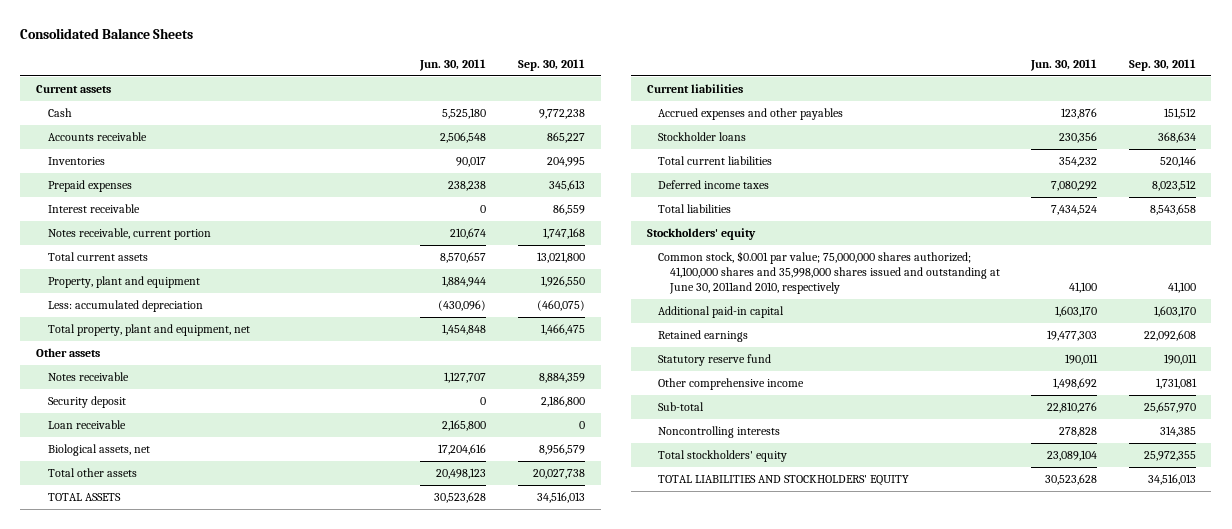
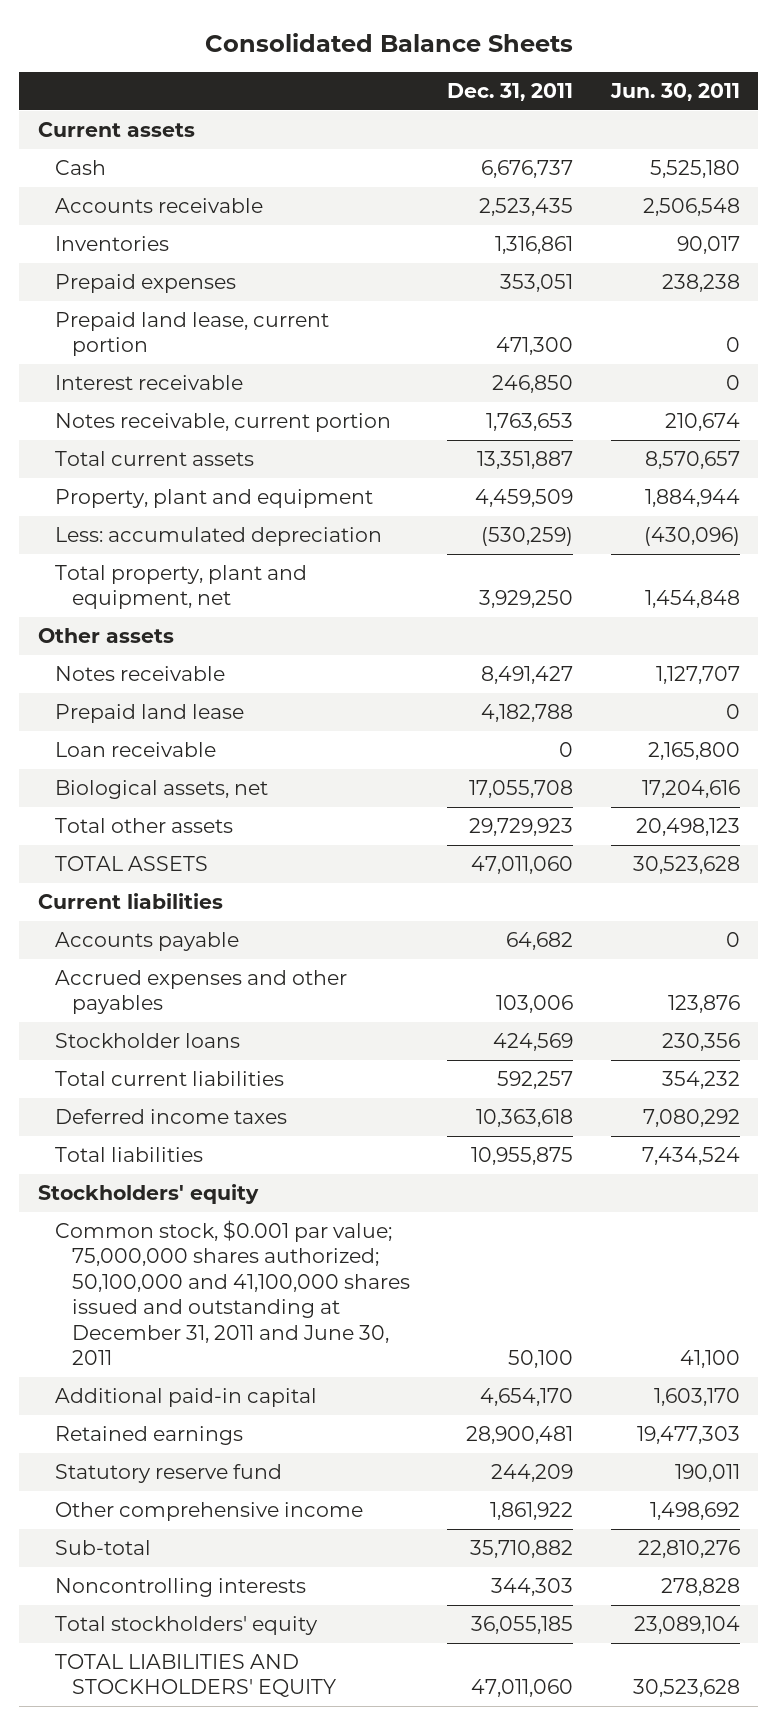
- | Jun. 30, 2011 | Sep. 30, 2011
+ | Dec. 31, 2011 | Jun. 30, 2011
+ Prepaid land lease, current portion | 471,300 | 0
- Security deposit | 0 | 2,186,800
+ Prepaid land lease | 4,182,788 | 0
+ Accounts payable | 64,682 | 0
- Common stock, $0.001 par value; 75,000,000 shares authorized; 41,100,000 shares and 35,998,000 shares issued and outstanding at June 30, 2011and 2010, respectively | 41,100 | 41,100
+ Common stock, $0.001 par value; 75,000,000 shares authorized; 50,100,000 and 41,100,000 shares issued and outstanding at December 31, 2011 and June 30, 2011 | 50,100 | 41,100

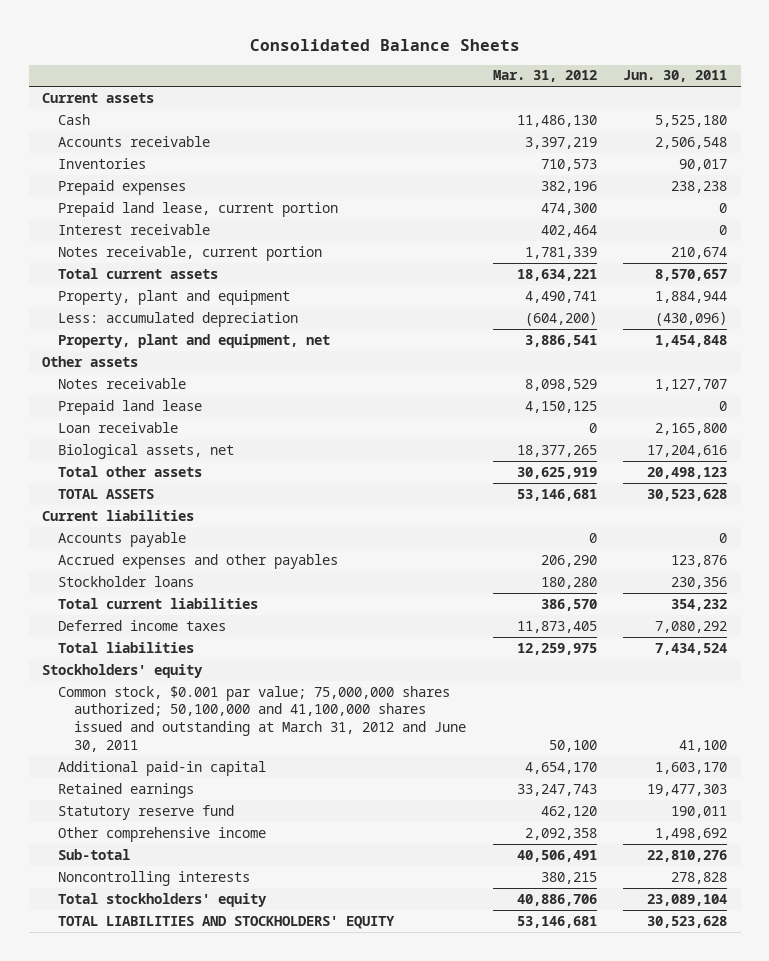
- | Dec. 31, 2011 | Jun. 30, 2011
+ | Mar. 31, 2012 | Jun. 30, 2011
- Total property, plant and equipment, net | 3,929,250 | 1,454,848
+ Property, plant and equipment, net | 3,886,541 | 1,454,848
- Common stock, $0.001 par value; 75,000,000 shares authorized; 50,100,000 and 41,100,000 shares issued and outstanding at December 31, 2011 and June 30, 2011 | 50,100 | 41,100
+ Common stock, $0.001 par value; 75,000,000 shares authorized; 50,100,000 and 41,100,000 shares issued and outstanding at March 31, 2012 and June 30, 2011 | 50,100 | 41,100

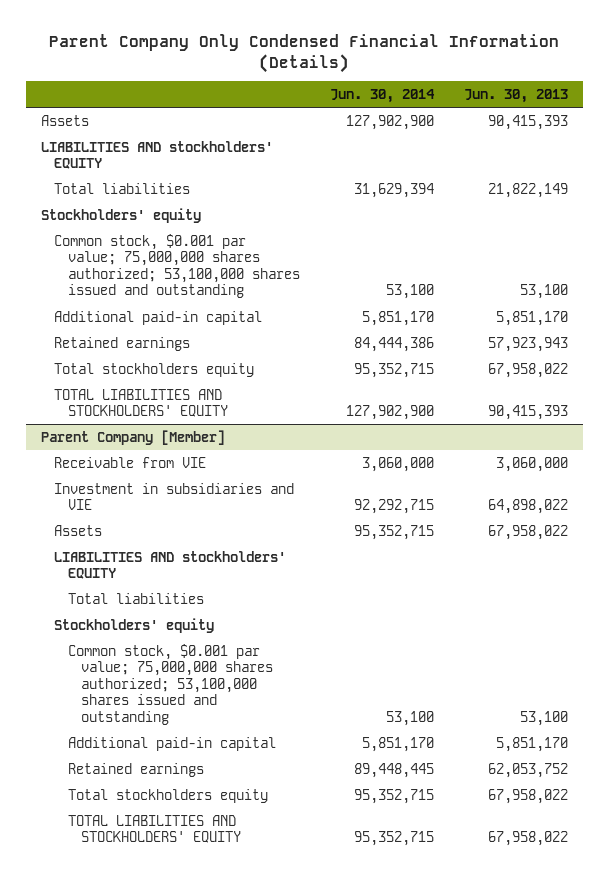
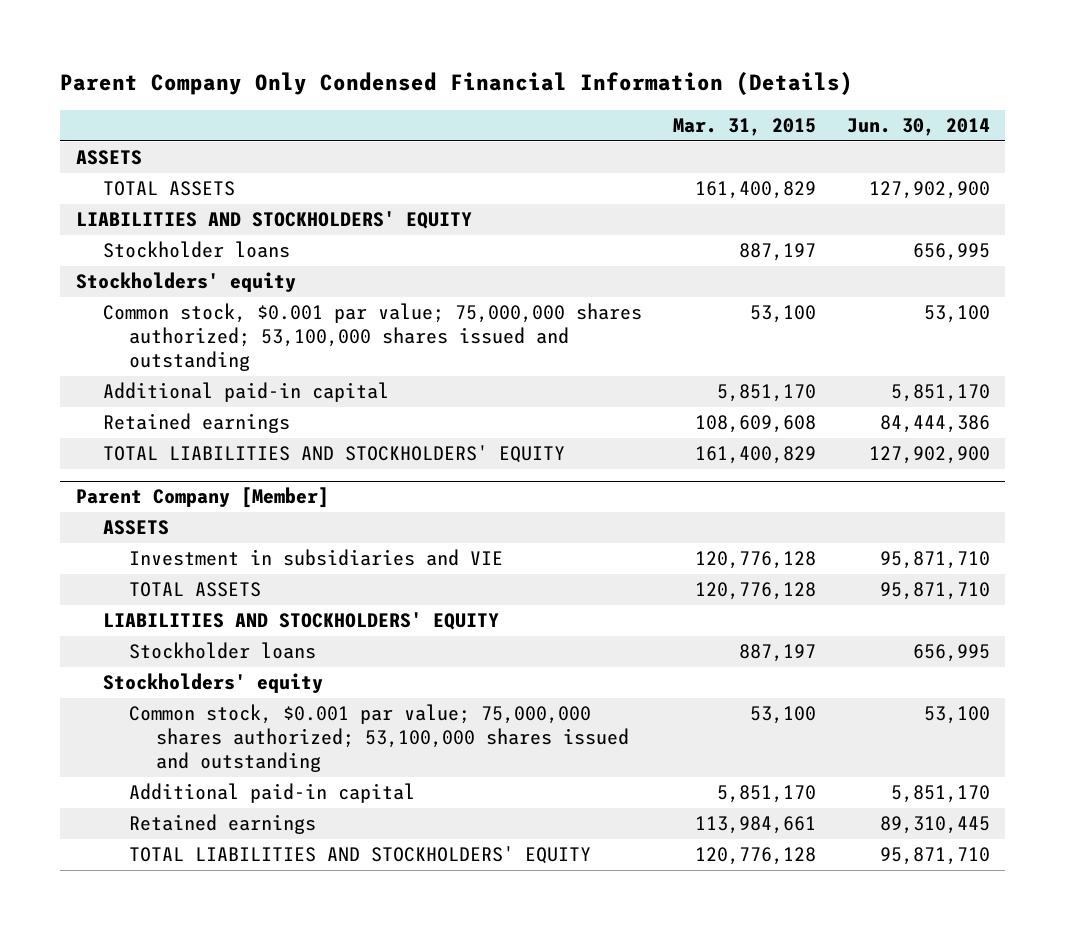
- | Jun. 30, 2014 | Jun. 30, 2013
+ | Mar. 31, 2015 | Jun. 30, 2014
- Assets | 127,902,900 | 90,415,393
- LIABILITIES AND stockholders' EQUITY
- Total liabilities | 31,629,394 | 21,822,149
+ ASSETS
+ TOTAL ASSETS | 161,400,829 | 127,902,900
+ LIABILITIES AND STOCKHOLDERS' EQUITY
+ Stockholder loans | 887,197 | 656,995
- Total stockholders equity | 95,352,715 | 67,958,022
@ Parent Company [Member]
- Receivable from VIE | 3,060,000 | 3,060,000
- Investment in subsidiaries and VIE | 92,292,715 | 64,898,022
- Assets | 95,352,715 | 67,958,022
- LIABILITIES AND stockholders' EQUITY
- Total liabilities
+ ASSETS
+ Investment in subsidiaries and VIE | 120,776,128 | 95,871,710
+ TOTAL ASSETS | 120,776,128 | 95,871,710
+ LIABILITIES AND STOCKHOLDERS' EQUITY
+ Stockholder loans | 887,197 | 656,995
- Retained earnings | 89,448,445 | 62,053,752
- Total stockholders equity | 95,352,715 | 67,958,022
- TOTAL LIABILITIES AND STOCKHOLDERS' EQUITY | 95,352,715 | 67,958,022
+ Retained earnings | 113,984,661 | 89,310,445
+ TOTAL LIABILITIES AND STOCKHOLDERS' EQUITY | 120,776,128 | 95,871,710

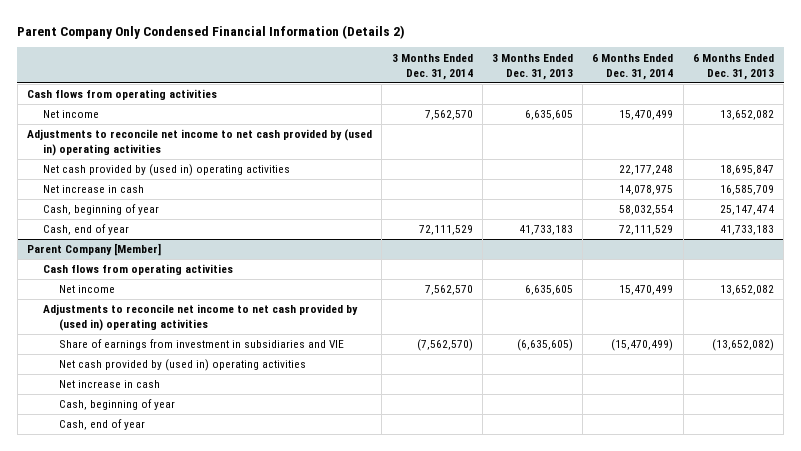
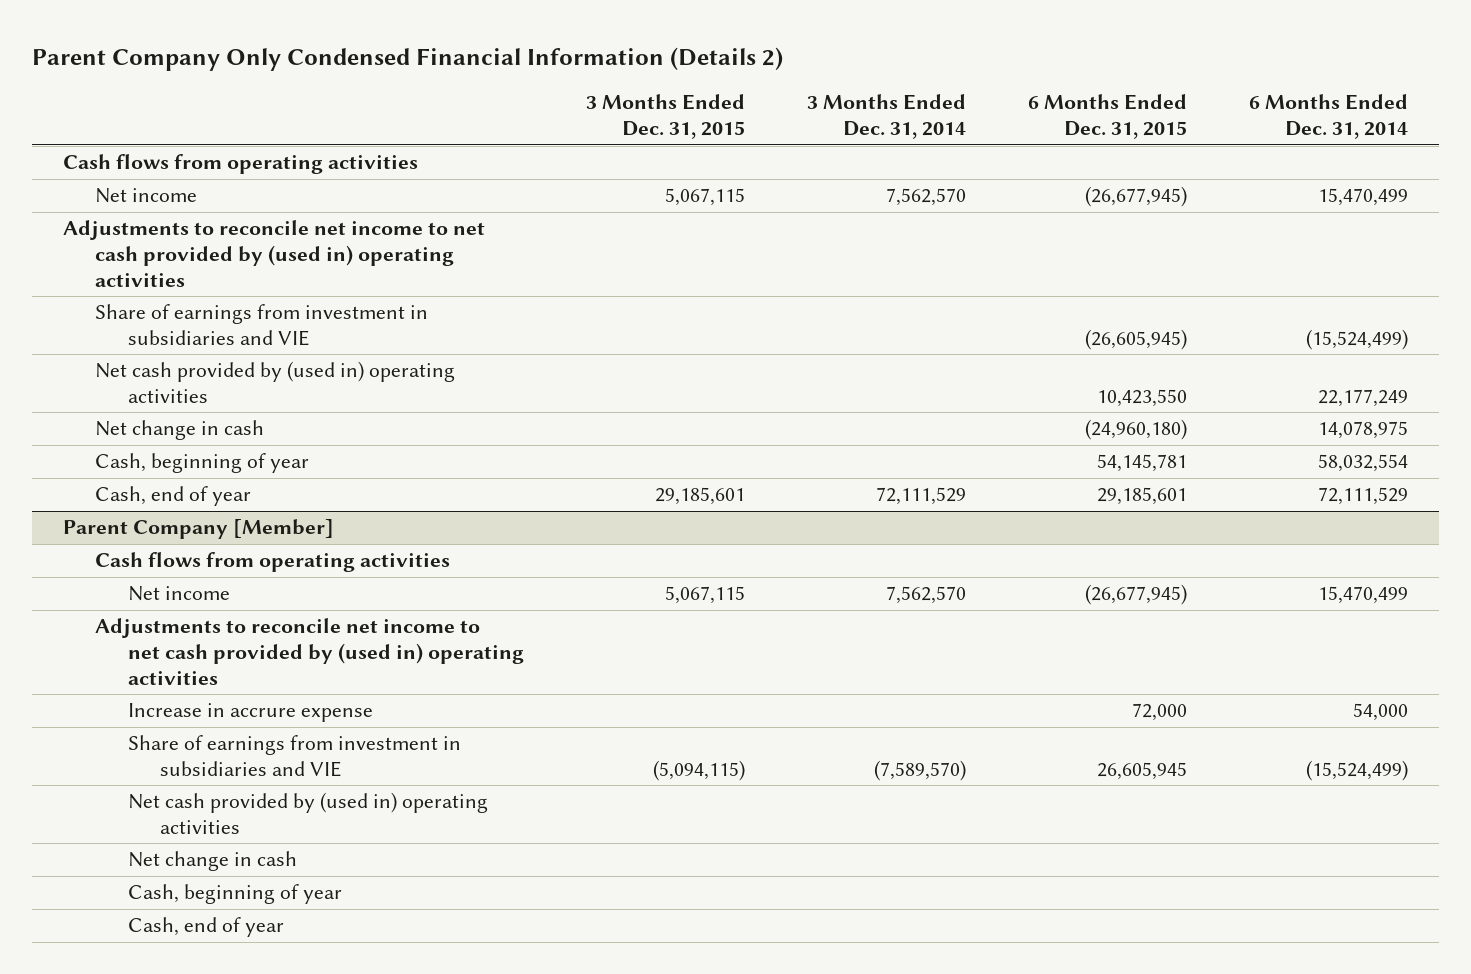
- | 3 Months Ended Dec. 31, 2014 | 3 Months Ended Dec. 31, 2013 | 6 Months Ended Dec. 31, 2014 | 6 Months Ended Dec. 31, 2013
+ | 3 Months Ended Dec. 31, 2015 | 3 Months Ended Dec. 31, 2014 | 6 Months Ended Dec. 31, 2015 | 6 Months Ended Dec. 31, 2014
- Net cash provided by (used in) operating activities | | | 22,177,248 | 18,695,847
- Net increase in cash | | | 14,078,975 | 16,585,709
+ Share of earnings from investment in subsidiaries and VIE | | | (26,605,945) | (15,524,499)
+ Net cash provided by (used in) operating activities | | | 10,423,550 | 22,177,249
+ Net change in cash | | | (24,960,180) | 14,078,975
@ Parent Company [Member]
- Share of earnings from investment in subsidiaries and VIE | (7,562,570) | (6,635,605) | (15,470,499) | (13,652,082)
+ Increase in accrure expense | | | 72,000 | 54,000
+ Share of earnings from investment in subsidiaries and VIE | (5,094,115) | (7,589,570) | 26,605,945 | (15,524,499)
- Net increase in cash
+ Net change in cash

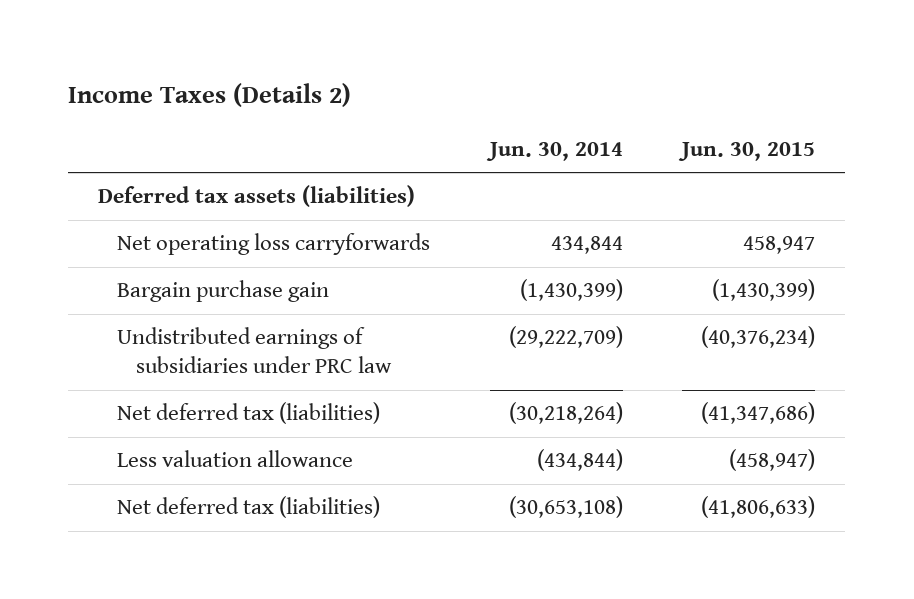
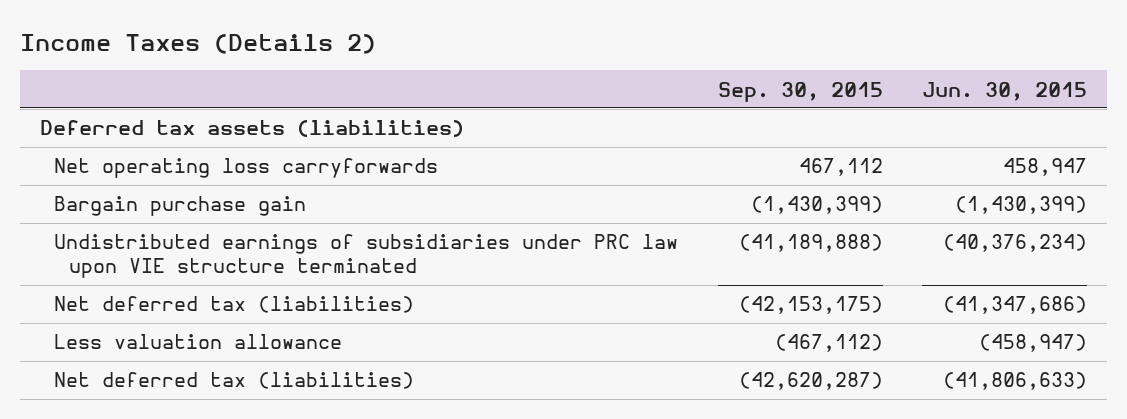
- | Jun. 30, 2014 | Jun. 30, 2015
+ | Sep. 30, 2015 | Jun. 30, 2015
- Undistributed earnings of subsidiaries under PRC law | (29,222,709) | (40,376,234)
+ Undistributed earnings of subsidiaries under PRC law upon VIE structure terminated | (41,189,888) | (40,376,234)

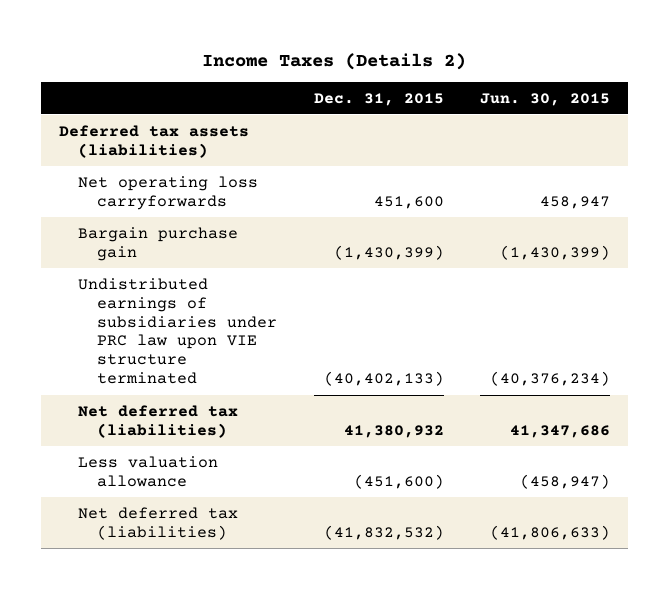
- | Sep. 30, 2015 | Jun. 30, 2015
+ | Dec. 31, 2015 | Jun. 30, 2015
- Net deferred tax (liabilities) | (42,153,175) | (41,347,686)
+ Net deferred tax (liabilities) | 41,380,932 | 41,347,686

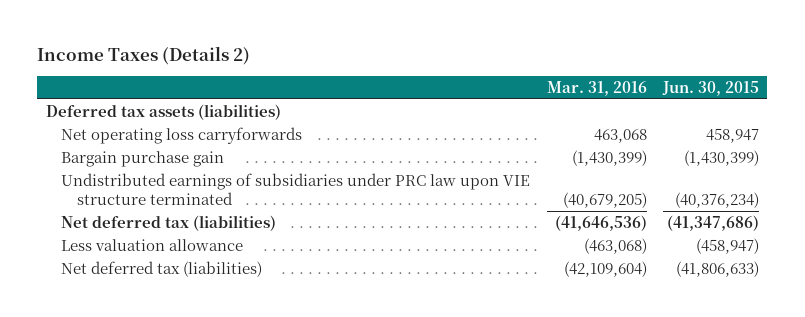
- | Dec. 31, 2015 | Jun. 30, 2015
+ | Mar. 31, 2016 | Jun. 30, 2015
- Net deferred tax (liabilities) | 41,380,932 | 41,347,686
+ Net deferred tax (liabilities) | (41,646,536) | (41,347,686)

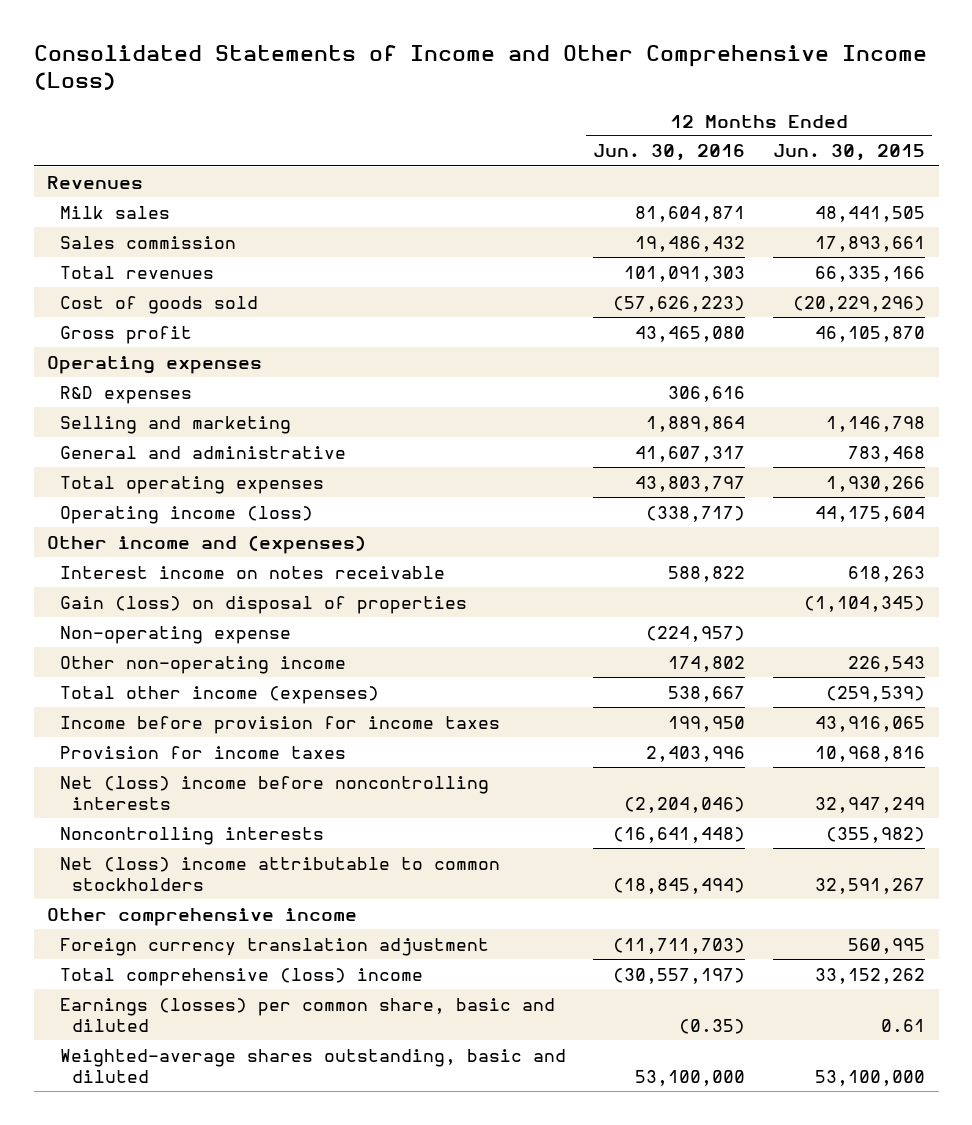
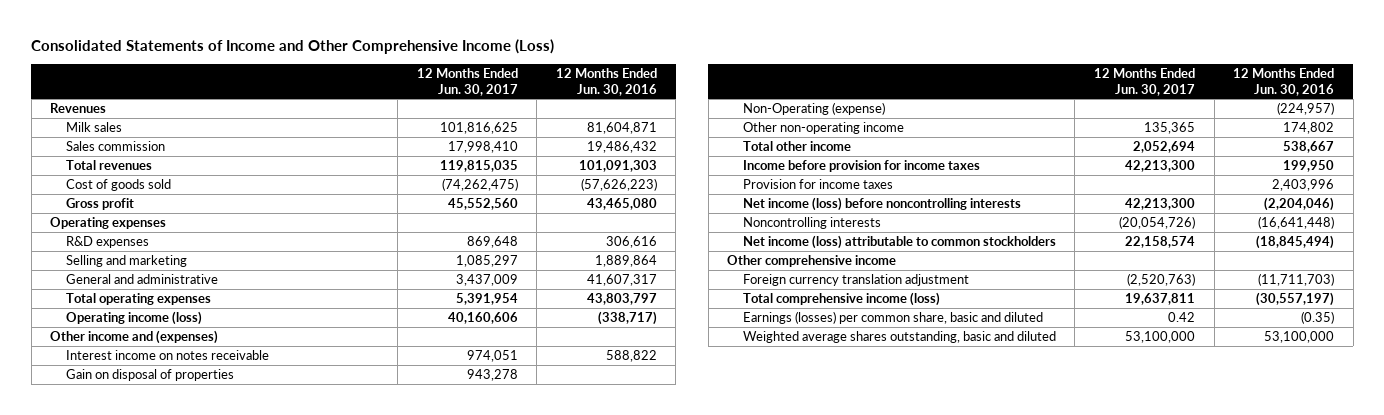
- | 12 Months Ended Jun. 30, 2016 | 12 Months Ended Jun. 30, 2015
+ | 12 Months Ended Jun. 30, 2017 | 12 Months Ended Jun. 30, 2016
- Gain (loss) on disposal of properties | | (1,104,345)
- Non-operating expense | (224,957) |
+ Gain on disposal of properties | 943,278 |
+ Non-Operating (expense) | | (224,957)
- Total other income (expenses) | 538,667 | (259,539)
+ Total other income | 2,052,694 | 538,667
- Net (loss) income before noncontrolling interests | (2,204,046) | 32,947,249
+ Net income (loss) before noncontrolling interests | 42,213,300 | (2,204,046)
- Net (loss) income attributable to common stockholders | (18,845,494) | 32,591,267
+ Net income (loss) attributable to common stockholders | 22,158,574 | (18,845,494)
- Total comprehensive (loss) income | (30,557,197) | 33,152,262
+ Total comprehensive income (loss) | 19,637,811 | (30,557,197)
- Weighted-average shares outstanding, basic and diluted | 53,100,000 | 53,100,000
+ Weighted average shares outstanding, basic and diluted | 53,100,000 | 53,100,000

